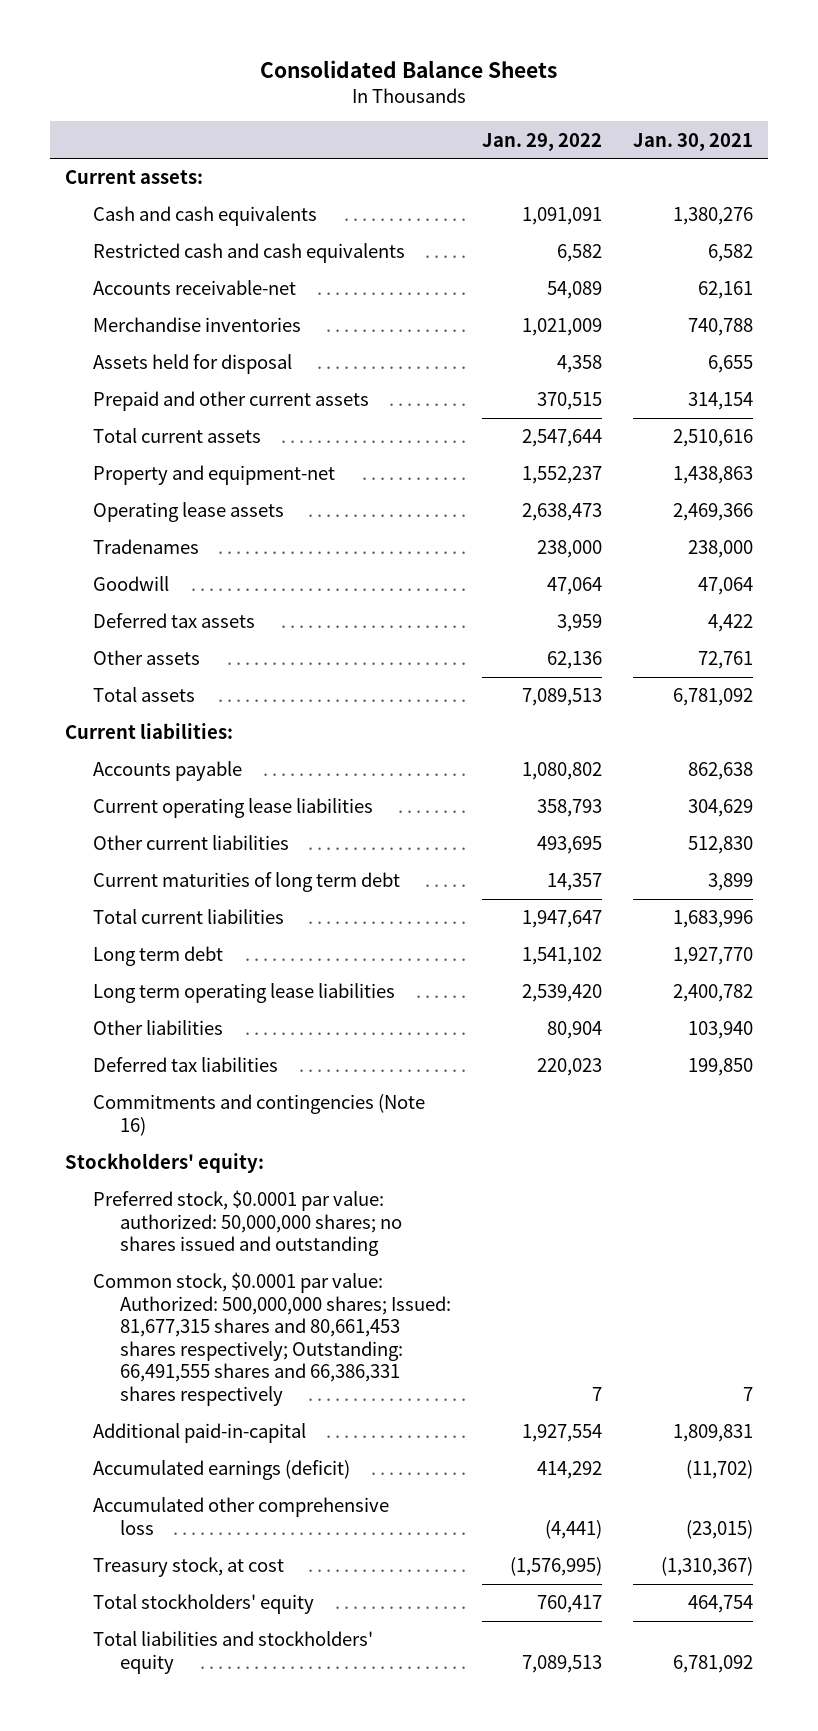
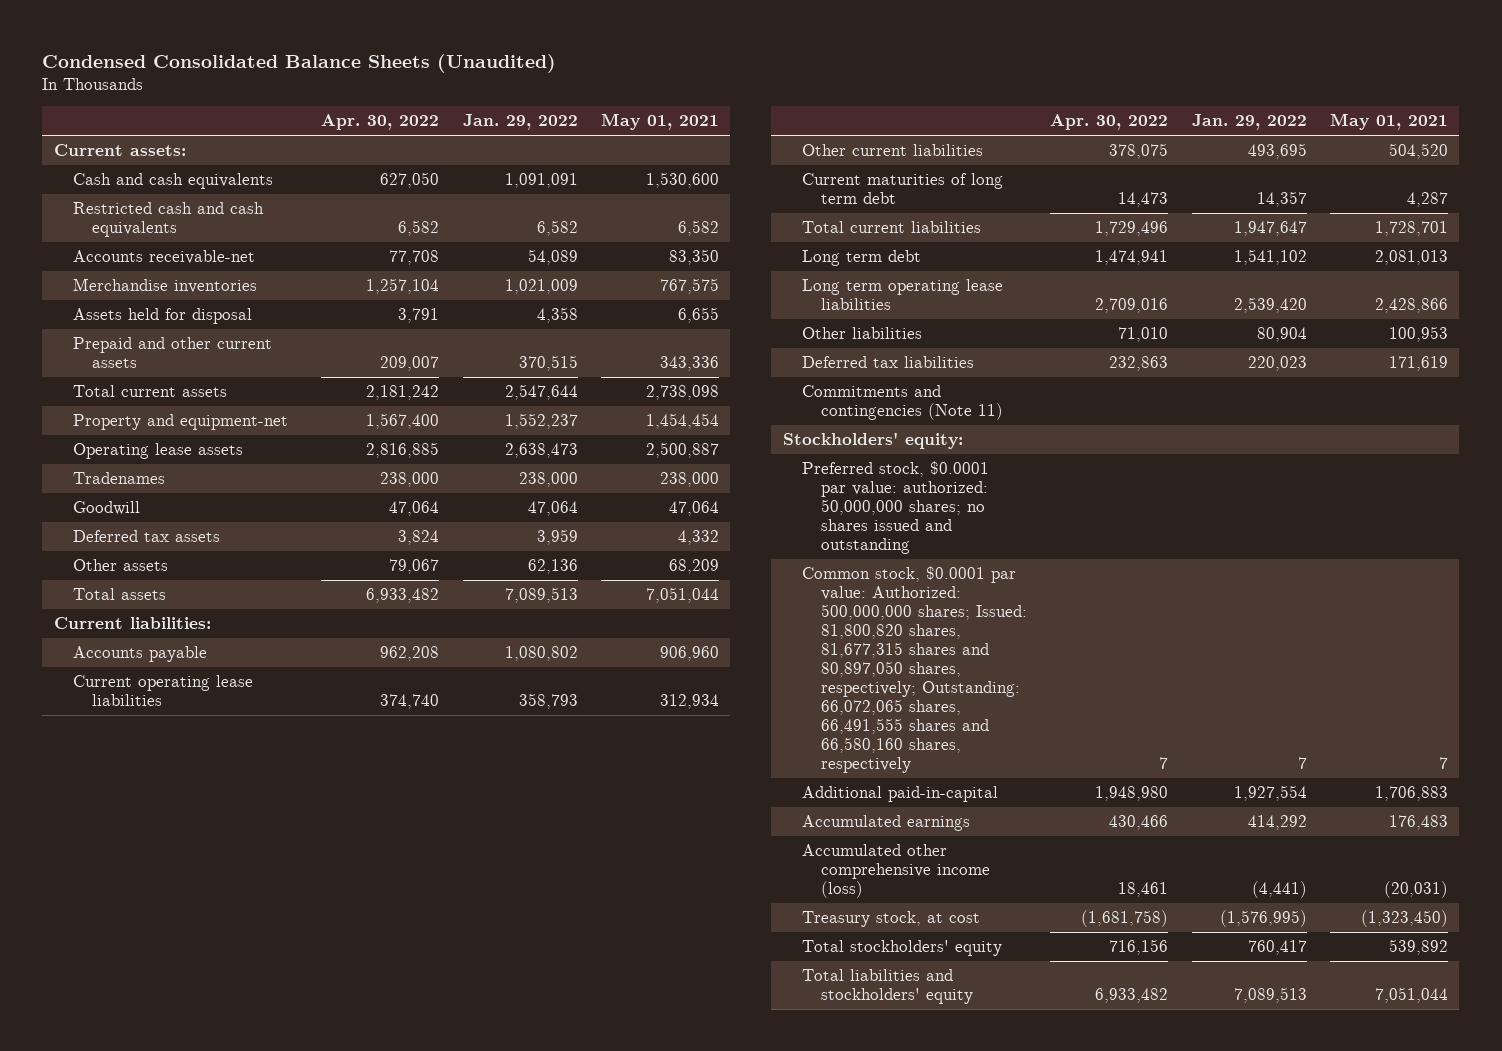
- Consolidated Balance Sheets
+ Condensed Consolidated Balance Sheets (Unaudited)
- | Jan. 29, 2022 | Jan. 30, 2021
+ | Apr. 30, 2022 | Jan. 29, 2022 | May 01, 2021
- Commitments and contingencies (Note 16)
+ Commitments and contingencies (Note 11)
- Common stock, $0.0001 par value: Authorized: 500,000,000 shares; Issued: 81,677,315 shares and 80,661,453 shares respectively; Outstanding: 66,491,555 shares and 66,386,331 shares respectively | 7 | 7
+ Common stock, $0.0001 par value: Authorized: 500,000,000 shares; Issued: 81,800,820 shares, 81,677,315 shares and 80,897,050 shares, respectively; Outstanding: 66,072,065 shares, 66,491,555 shares and 66,580,160 shares, respectively | 7 | 7 | 7
- Accumulated earnings (deficit) | 414,292 | (11,702)
- Accumulated other comprehensive loss | (4,441) | (23,015)
+ Accumulated earnings | 430,466 | 414,292 | 176,483
+ Accumulated other comprehensive income (loss) | 18,461 | (4,441) | (20,031)

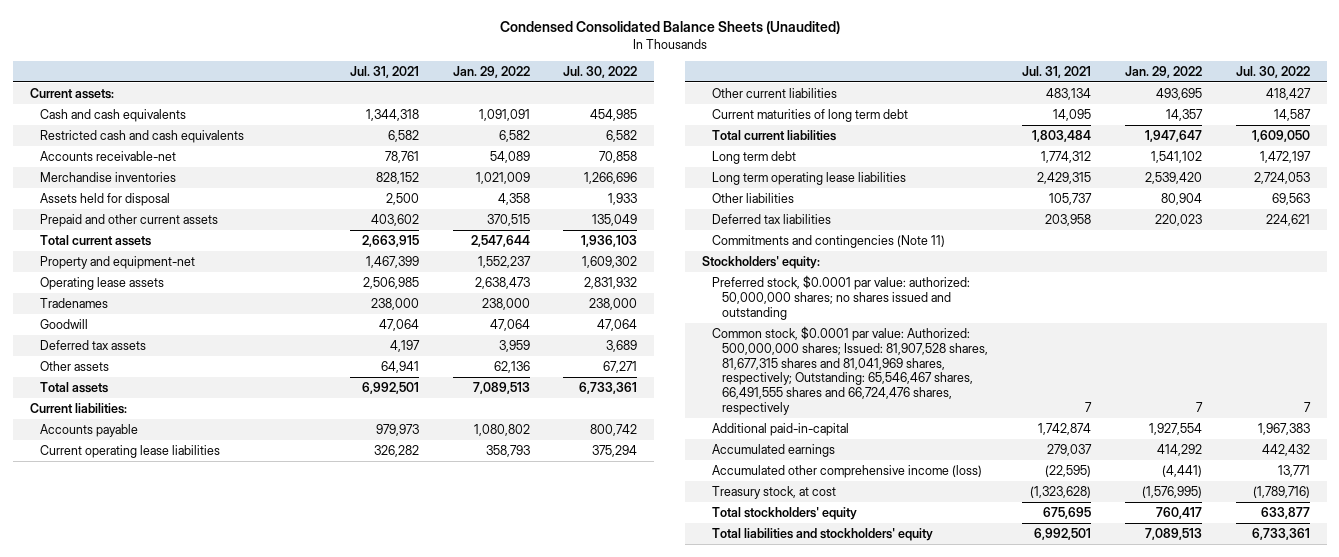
- | Apr. 30, 2022 | Jan. 29, 2022 | May 01, 2021
+ | Jul. 31, 2021 | Jan. 29, 2022 | Jul. 30, 2022
- Common stock, $0.0001 par value: Authorized: 500,000,000 shares; Issued: 81,800,820 shares, 81,677,315 shares and 80,897,050 shares, respectively; Outstanding: 66,072,065 shares, 66,491,555 shares and 66,580,160 shares, respectively | 7 | 7 | 7
+ Common stock, $0.0001 par value: Authorized: 500,000,000 shares; Issued: 81,907,528 shares, 81,677,315 shares and 81,041,969 shares, respectively; Outstanding: 65,546,467 shares, 66,491,555 shares and 66,724,476 shares, respectively | 7 | 7 | 7

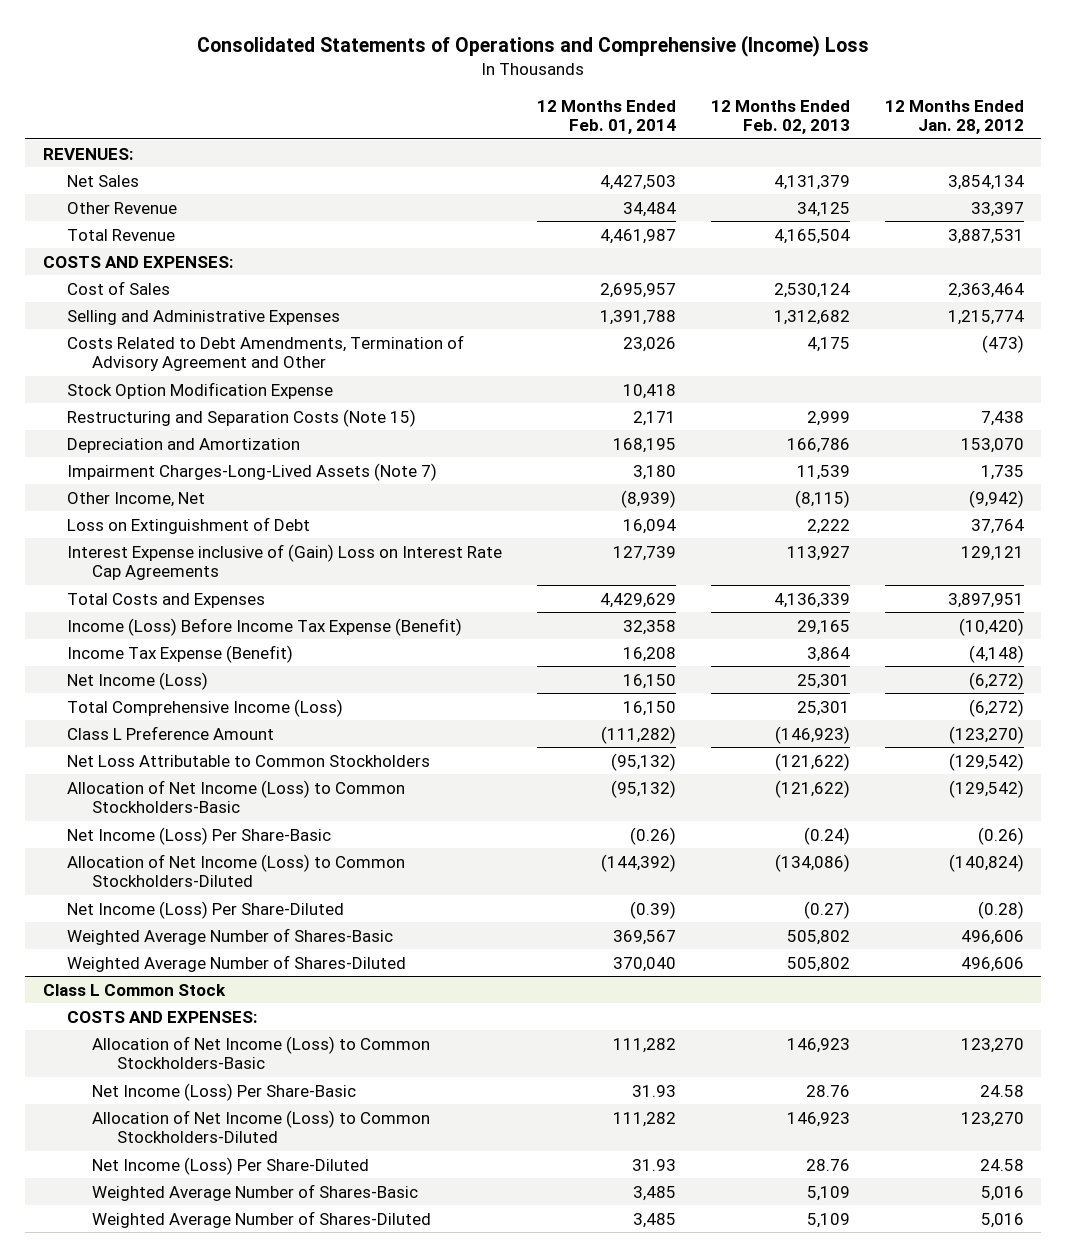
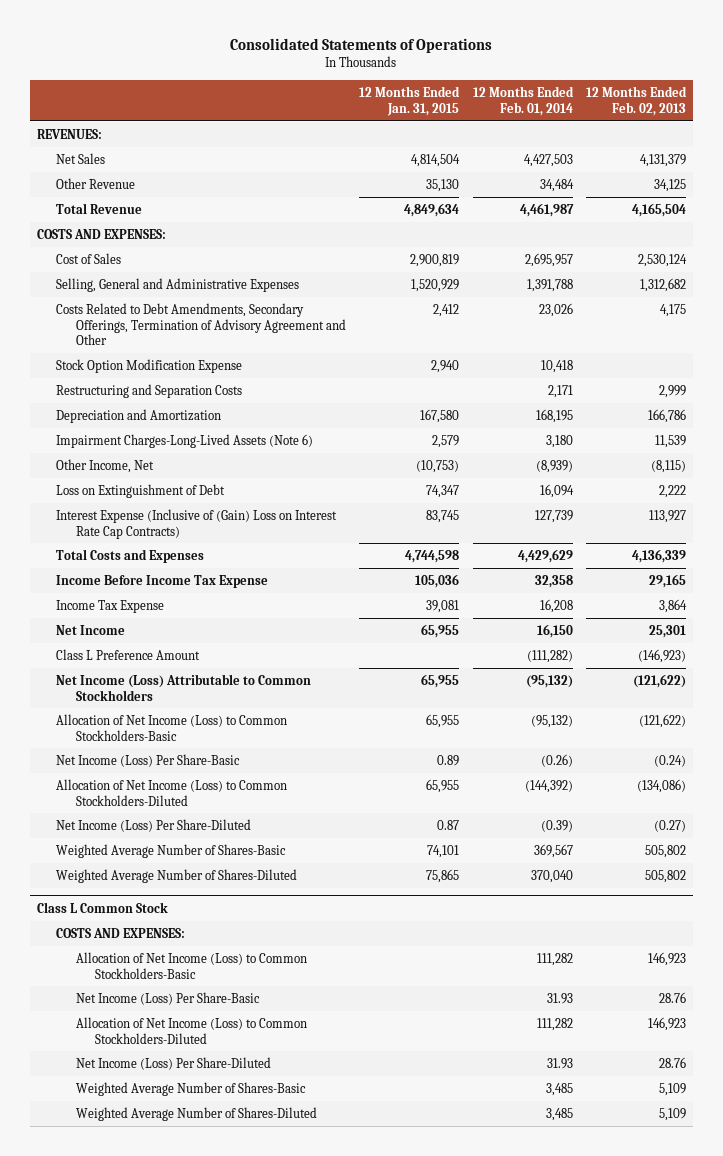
- Consolidated Statements of Operations and Comprehensive (Income) Loss
+ Consolidated Statements of Operations
- | 12 Months Ended Feb. 01, 2014 | 12 Months Ended Feb. 02, 2013 | 12 Months Ended Jan. 28, 2012
+ | 12 Months Ended Jan. 31, 2015 | 12 Months Ended Feb. 01, 2014 | 12 Months Ended Feb. 02, 2013
- Selling and Administrative Expenses | 1,391,788 | 1,312,682 | 1,215,774
- Costs Related to Debt Amendments, Termination of Advisory Agreement and Other | 23,026 | 4,175 | (473)
+ Selling, General and Administrative Expenses | 1,520,929 | 1,391,788 | 1,312,682
+ Costs Related to Debt Amendments, Secondary Offerings, Termination of Advisory Agreement and Other | 2,412 | 23,026 | 4,175
- Restructuring and Separation Costs (Note 15) | 2,171 | 2,999 | 7,438
+ Restructuring and Separation Costs | | 2,171 | 2,999
- Impairment Charges-Long-Lived Assets (Note 7) | 3,180 | 11,539 | 1,735
+ Impairment Charges-Long-Lived Assets (Note 6) | 2,579 | 3,180 | 11,539
- Interest Expense inclusive of (Gain) Loss on Interest Rate Cap Agreements | 127,739 | 113,927 | 129,121
+ Interest Expense (Inclusive of (Gain) Loss on Interest Rate Cap Contracts) | 83,745 | 127,739 | 113,927
- Income (Loss) Before Income Tax Expense (Benefit) | 32,358 | 29,165 | (10,420)
- Income Tax Expense (Benefit) | 16,208 | 3,864 | (4,148)
- Net Income (Loss) | 16,150 | 25,301 | (6,272)
- Total Comprehensive Income (Loss) | 16,150 | 25,301 | (6,272)
+ Income Before Income Tax Expense | 105,036 | 32,358 | 29,165
+ Income Tax Expense | 39,081 | 16,208 | 3,864
+ Net Income | 65,955 | 16,150 | 25,301
- Net Loss Attributable to Common Stockholders | (95,132) | (121,622) | (129,542)
+ Net Income (Loss) Attributable to Common Stockholders | 65,955 | (95,132) | (121,622)

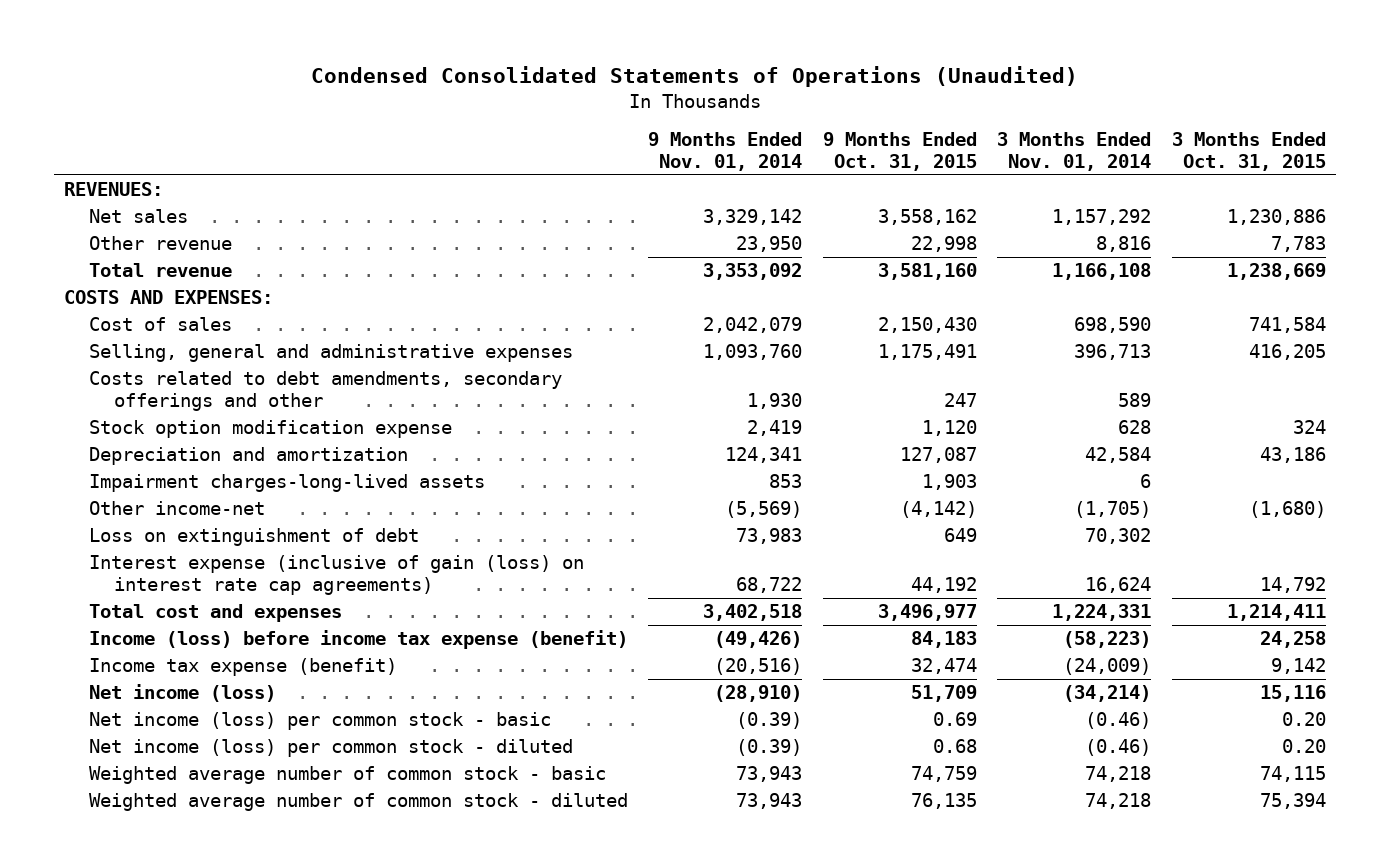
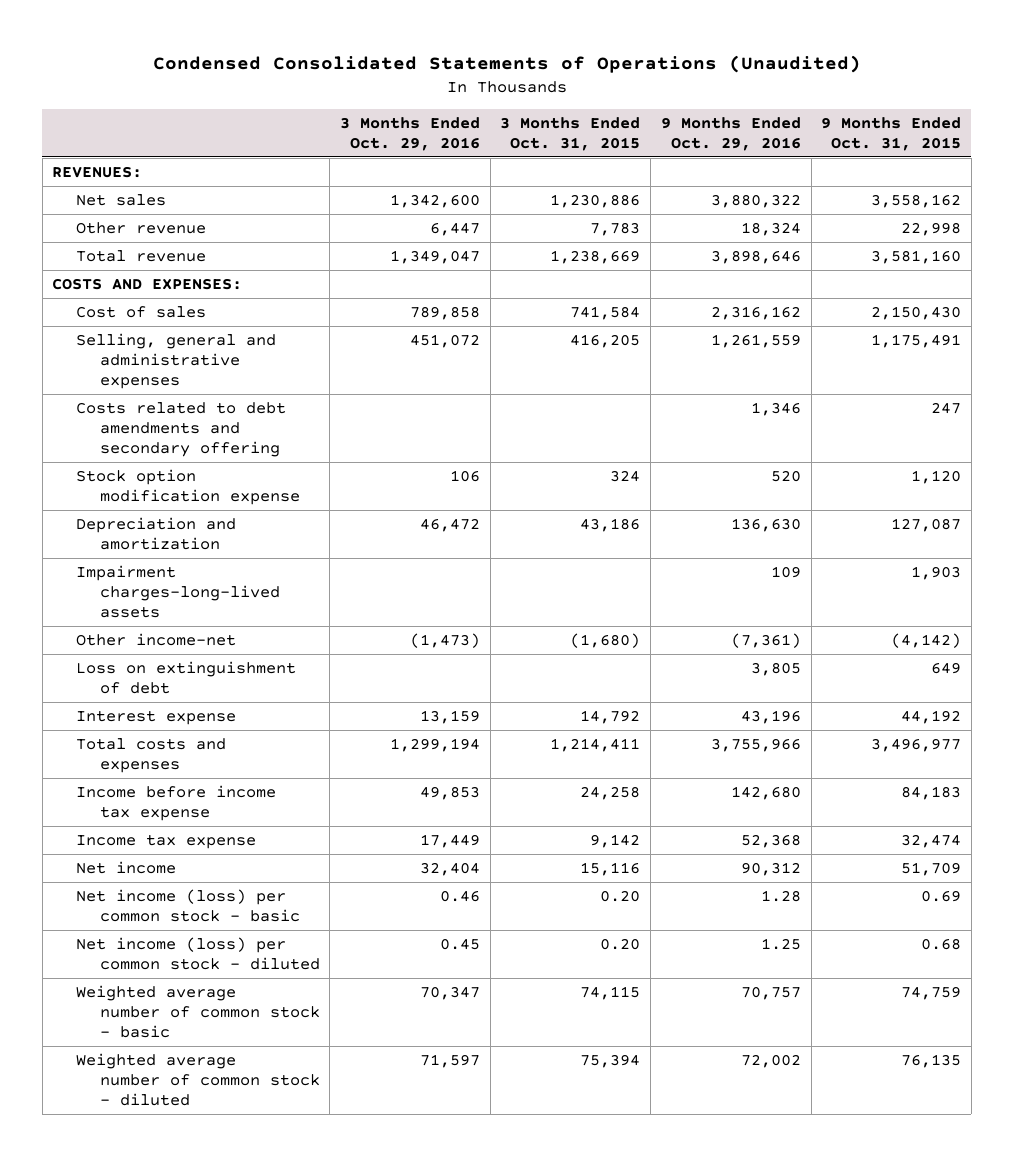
- | 9 Months Ended Nov. 01, 2014 | 9 Months Ended Oct. 31, 2015 | 3 Months Ended Nov. 01, 2014 | 3 Months Ended Oct. 31, 2015
+ | 3 Months Ended Oct. 29, 2016 | 3 Months Ended Oct. 31, 2015 | 9 Months Ended Oct. 29, 2016 | 9 Months Ended Oct. 31, 2015
- Costs related to debt amendments, secondary offerings and other | 1,930 | 247 | 589 |
+ Costs related to debt amendments and secondary offering | | | 1,346 | 247
- Interest expense (inclusive of gain (loss) on interest rate cap agreements) | 68,722 | 44,192 | 16,624 | 14,792
- Total cost and expenses | 3,402,518 | 3,496,977 | 1,224,331 | 1,214,411
- Income (loss) before income tax expense (benefit) | (49,426) | 84,183 | (58,223) | 24,258
- Income tax expense (benefit) | (20,516) | 32,474 | (24,009) | 9,142
- Net income (loss) | (28,910) | 51,709 | (34,214) | 15,116
+ Interest expense | 13,159 | 14,792 | 43,196 | 44,192
+ Total costs and expenses | 1,299,194 | 1,214,411 | 3,755,966 | 3,496,977
+ Income before income tax expense | 49,853 | 24,258 | 142,680 | 84,183
+ Income tax expense | 17,449 | 9,142 | 52,368 | 32,474
+ Net income | 32,404 | 15,116 | 90,312 | 51,709

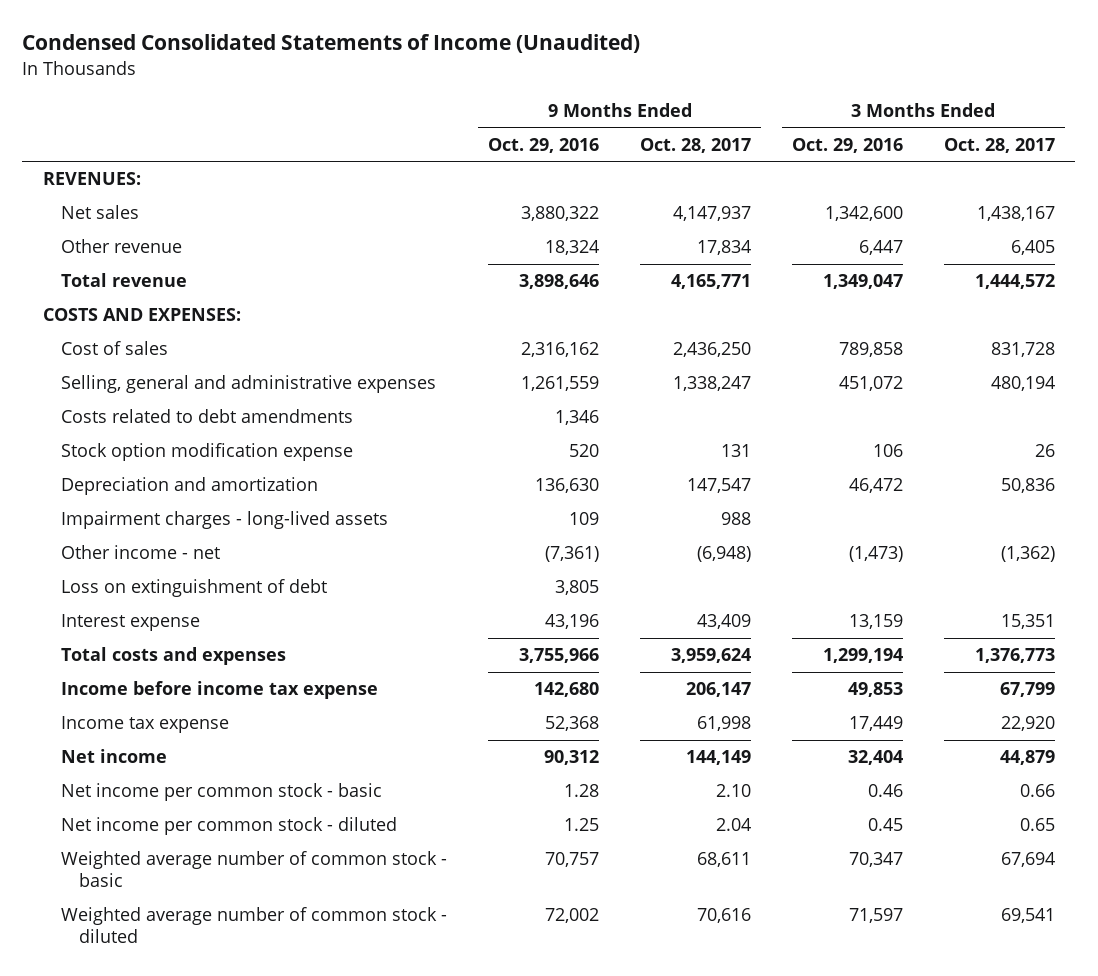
- Condensed Consolidated Statements of Operations (Unaudited)
+ Condensed Consolidated Statements of Income (Unaudited)
- | 3 Months Ended Oct. 29, 2016 | 3 Months Ended Oct. 31, 2015 | 9 Months Ended Oct. 29, 2016 | 9 Months Ended Oct. 31, 2015
+ | 9 Months Ended Oct. 29, 2016 | 9 Months Ended Oct. 28, 2017 | 3 Months Ended Oct. 29, 2016 | 3 Months Ended Oct. 28, 2017
- Costs related to debt amendments and secondary offering | | | 1,346 | 247
+ Costs related to debt amendments | 1,346 | | |
- Impairment charges-long-lived assets | | | 109 | 1,903
- Other income-net | (1,473) | (1,680) | (7,361) | (4,142)
+ Impairment charges - long-lived assets | 109 | 988 | |
+ Other income - net | (7,361) | (6,948) | (1,473) | (1,362)
- Net income (loss) per common stock - basic | 0.46 | 0.20 | 1.28 | 0.69
- Net income (loss) per common stock - diluted | 0.45 | 0.20 | 1.25 | 0.68
+ Net income per common stock - basic | 1.28 | 2.10 | 0.46 | 0.66
+ Net income per common stock - diluted | 1.25 | 2.04 | 0.45 | 0.65

